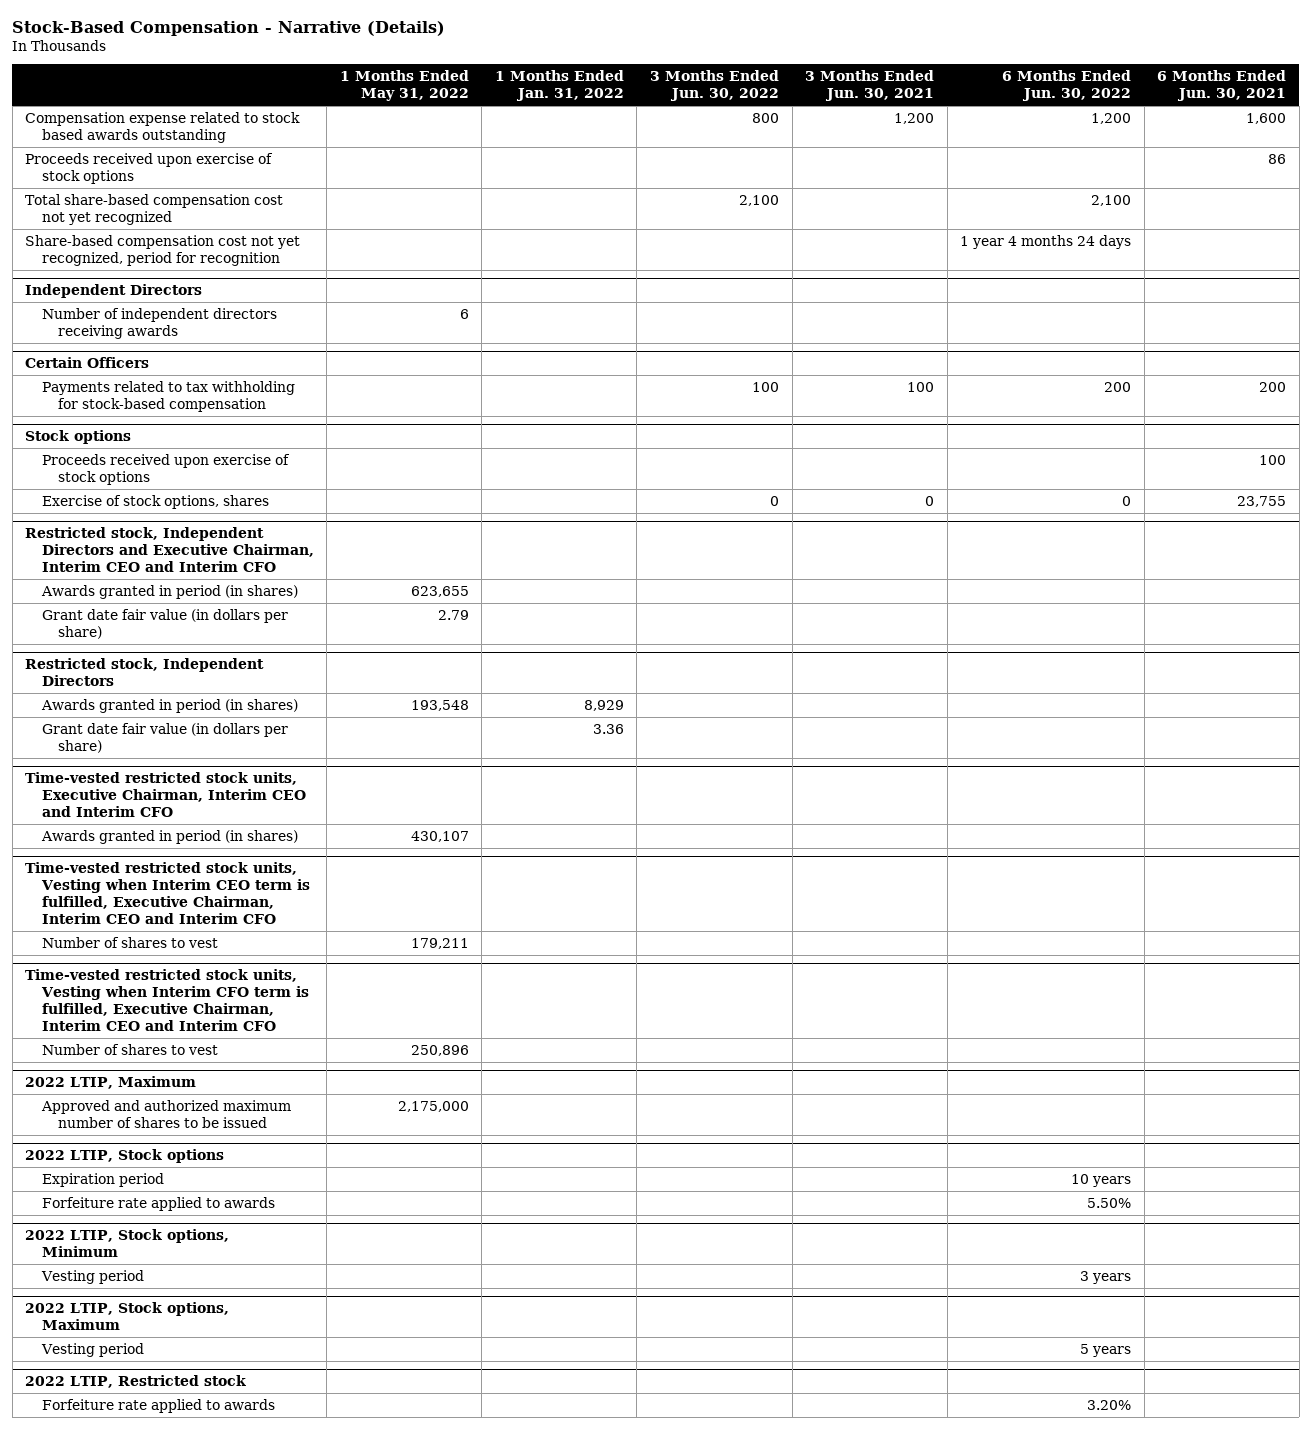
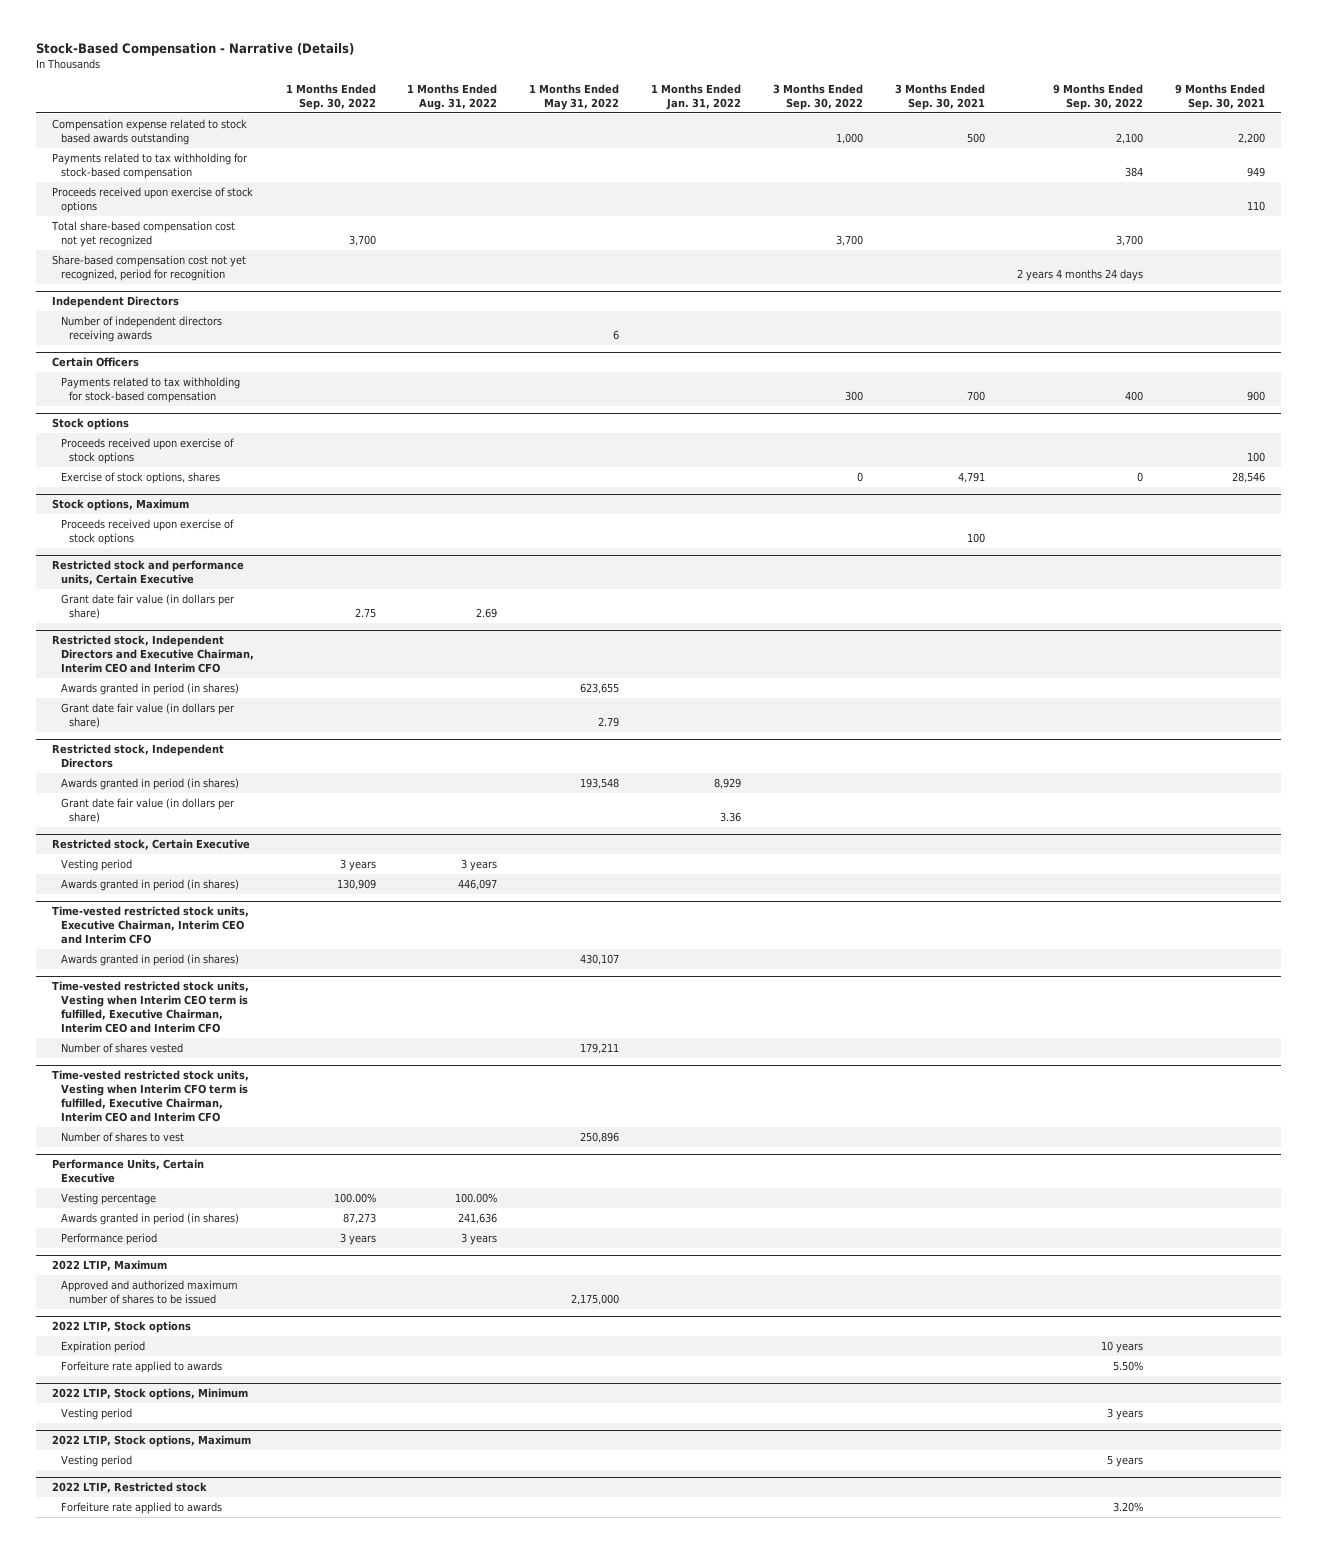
- | 1 Months Ended May 31, 2022 | 1 Months Ended Jan. 31, 2022 | 3 Months Ended Jun. 30, 2022 | 3 Months Ended Jun. 30, 2021 | 6 Months Ended Jun. 30, 2022 | 6 Months Ended Jun. 30, 2021
+ | 1 Months Ended Sep. 30, 2022 | 1 Months Ended Aug. 31, 2022 | 1 Months Ended May 31, 2022 | 1 Months Ended Jan. 31, 2022 | 3 Months Ended Sep. 30, 2022 | 3 Months Ended Sep. 30, 2021 | 9 Months Ended Sep. 30, 2022 | 9 Months Ended Sep. 30, 2021
+ Payments related to tax withholding for stock-based compensation | | | | | | | 384 | 949
+ Stock options, Maximum
+ Proceeds received upon exercise of stock options | | | | | | 100 | |
+ Restricted stock and performance units, Certain Executive
+ Grant date fair value (in dollars per share) | 2.75 | 2.69 | | | | | |
+ Restricted stock, Certain Executive
+ Vesting period | 3 years | 3 years | | | | | |
+ Awards granted in period (in shares) | 130,909 | 446,097 | | | | | |
@ Time-vested restricted stock units, Vesting when Interim CEO term is fulfilled, Executive Chairman, Interim CEO and Interim CFO
- Number of shares to vest | 179,211 | | | | |
+ Number of shares vested | | | 179,211 | | | | |
+ Performance Units, Certain Executive
+ Vesting percentage | 100.00% | 100.00% | | | | | |
+ Awards granted in period (in shares) | 87,273 | 241,636 | | | | | |
+ Performance period | 3 years | 3 years | | | | | |

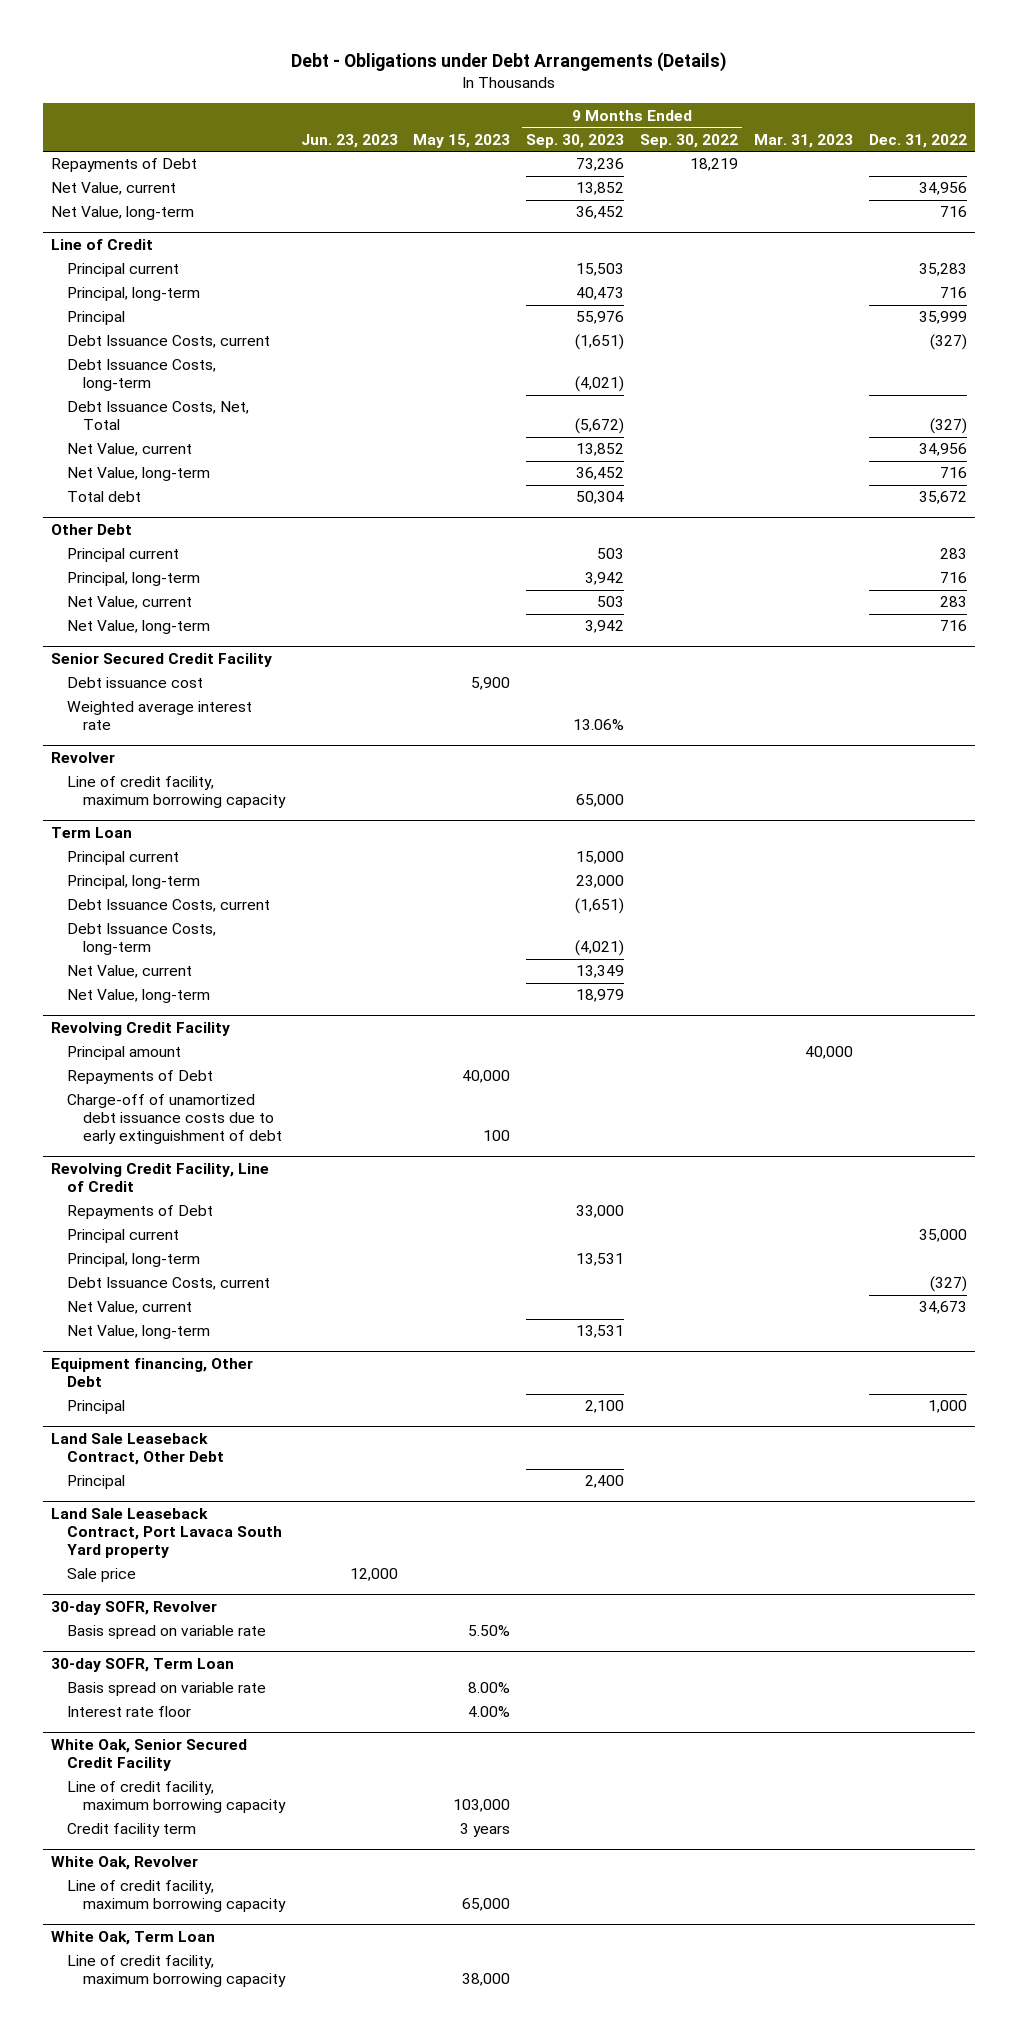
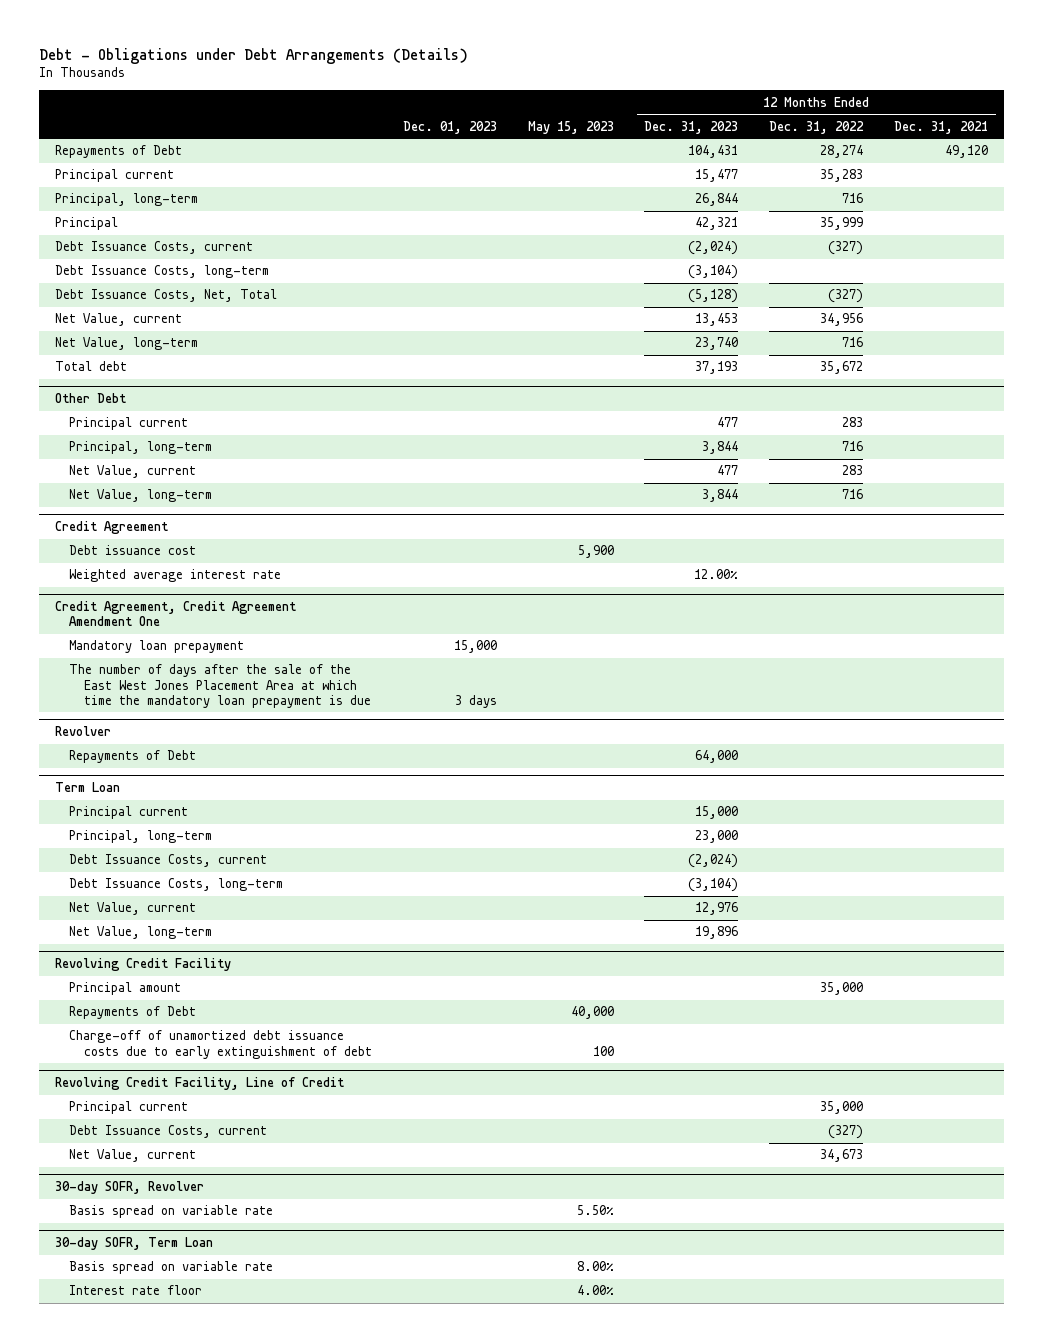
- | Jun. 23, 2023 | May 15, 2023 | 9 Months Ended Sep. 30, 2023 | 9 Months Ended Sep. 30, 2022 | Mar. 31, 2023 | Dec. 31, 2022
+ | Dec. 01, 2023 | May 15, 2023 | 12 Months Ended Dec. 31, 2023 | 12 Months Ended Dec. 31, 2022 | 12 Months Ended Dec. 31, 2021
+ Principal current | | | 15,477 | 35,283 |
+ Principal, long-term | | | 26,844 | 716 |
+ Principal | | | 42,321 | 35,999 |
+ Debt Issuance Costs, current | | | (2,024) | (327) |
+ Debt Issuance Costs, long-term | | | (3,104) | |
+ Debt Issuance Costs, Net, Total | | | (5,128) | (327) |
- Line of Credit
- Principal current | | | 15,503 | | | 35,283
- Principal, long-term | | | 40,473 | | | 716
- Principal | | | 55,976 | | | 35,999
- Debt Issuance Costs, current | | | (1,651) | | | (327)
- Debt Issuance Costs, long-term | | | (4,021) | | |
- Debt Issuance Costs, Net, Total | | | (5,672) | | | (327)
- Net Value, current | | | 13,852 | | | 34,956
- Net Value, long-term | | | 36,452 | | | 716
- Total debt | | | 50,304 | | | 35,672
+ Total debt | | | 37,193 | 35,672 |
- Senior Secured Credit Facility
+ Credit Agreement
+ Credit Agreement, Credit Agreement Amendment One
+ Mandatory loan prepayment | 15,000 | | | |
+ The number of days after the sale of the East West Jones Placement Area at which time the mandatory loan prepayment is due | 3 days | | | |
@ Revolver
- Line of credit facility, maximum borrowing capacity | | | 65,000 | | |
+ Repayments of Debt | | | 64,000 | |
@ Revolving Credit Facility, Line of Credit
- Repayments of Debt | | | 33,000 | | |
- Principal, long-term | | | 13,531 | | |
- Net Value, long-term | | | 13,531 | | |
- Equipment financing, Other Debt
- Principal | | | 2,100 | | | 1,000
- Land Sale Leaseback Contract, Other Debt
- Principal | | | 2,400 | | |
- Land Sale Leaseback Contract, Port Lavaca South Yard property
- Sale price | 12,000 | | | | |
- White Oak, Senior Secured Credit Facility
- Line of credit facility, maximum borrowing capacity | | 103,000 | | | |
- Credit facility term | | 3 years | | | |
- White Oak, Revolver
- Line of credit facility, maximum borrowing capacity | | 65,000 | | | |
- White Oak, Term Loan
- Line of credit facility, maximum borrowing capacity | | 38,000 | | | |

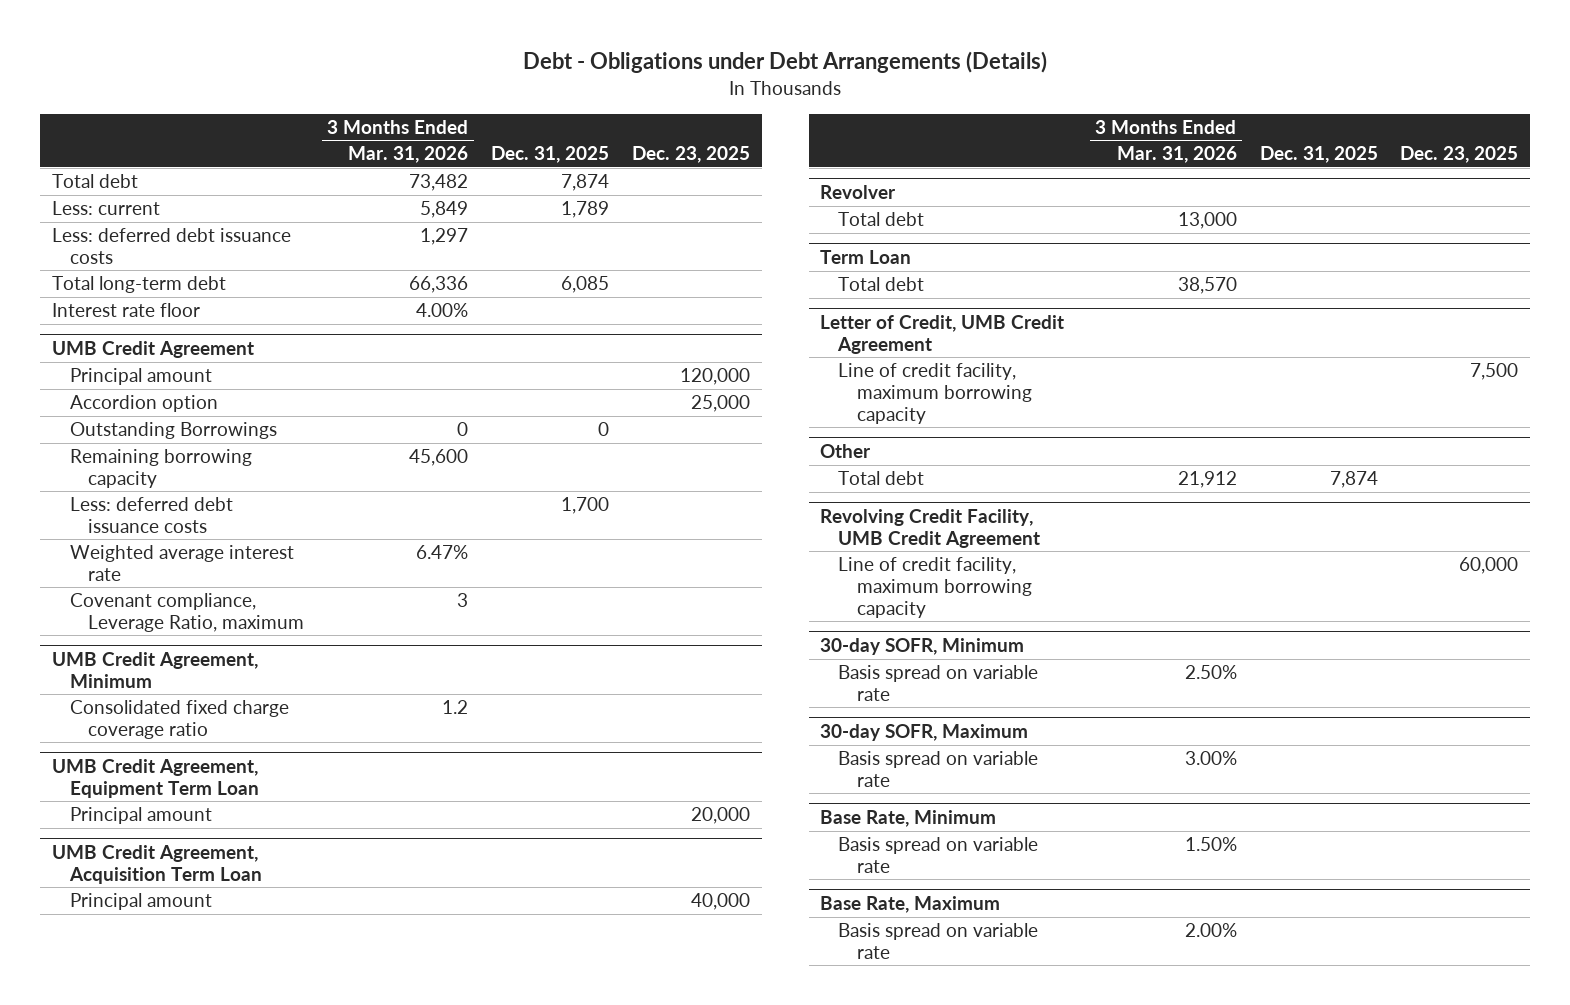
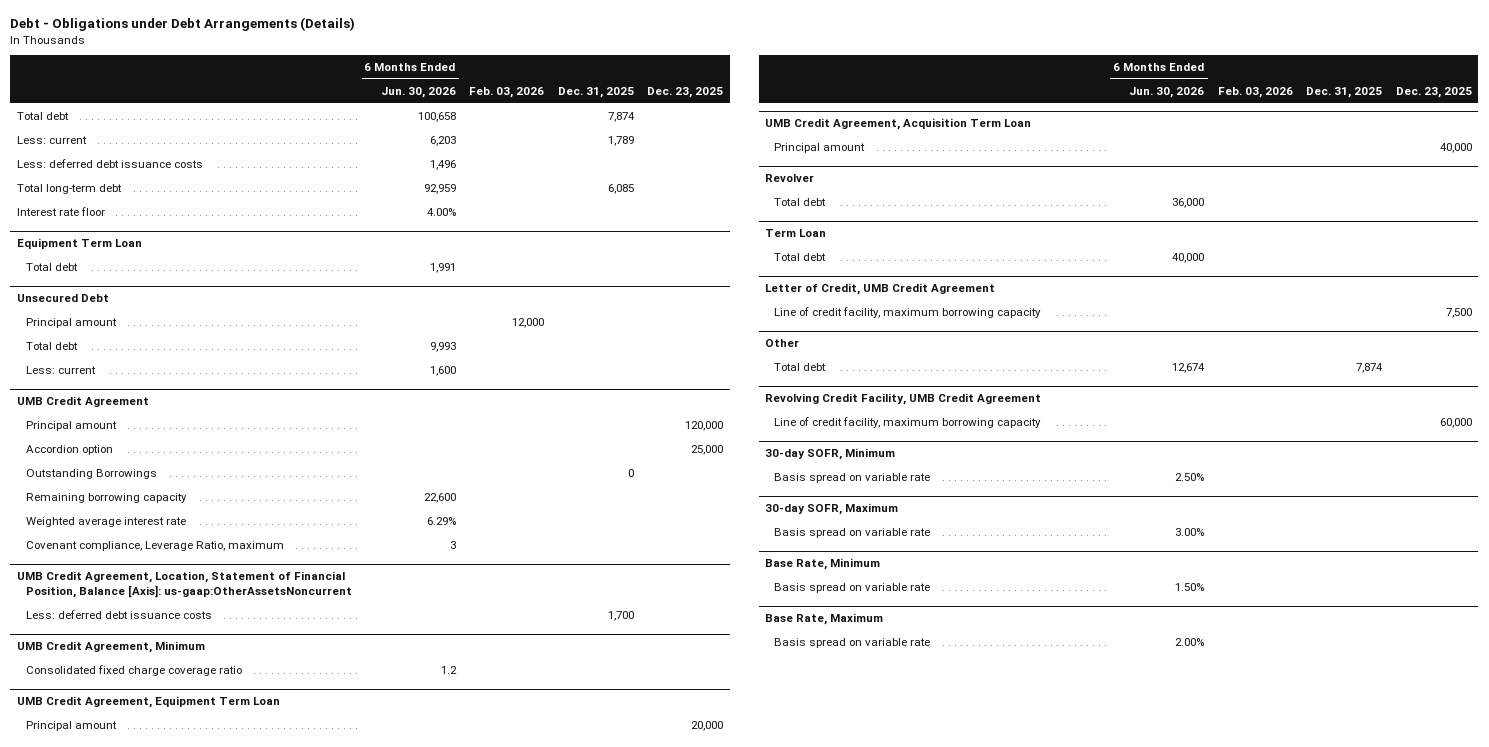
- | 3 Months Ended Mar. 31, 2026 | Dec. 31, 2025 | Dec. 23, 2025
+ | 6 Months Ended Jun. 30, 2026 | Feb. 03, 2026 | Dec. 31, 2025 | Dec. 23, 2025
+ Equipment Term Loan
+ Total debt | 1,991 | | |
+ Unsecured Debt
+ Principal amount | | 12,000 | |
+ Total debt | 9,993 | | |
+ Less: current | 1,600 | | |
@ UMB Credit Agreement
- Less: deferred debt issuance costs | | 1,700 |
+ UMB Credit Agreement, Location, Statement of Financial Position, Balance [Axis]: us-gaap:OtherAssetsNoncurrent
+ Less: deferred debt issuance costs | | | 1,700 |

